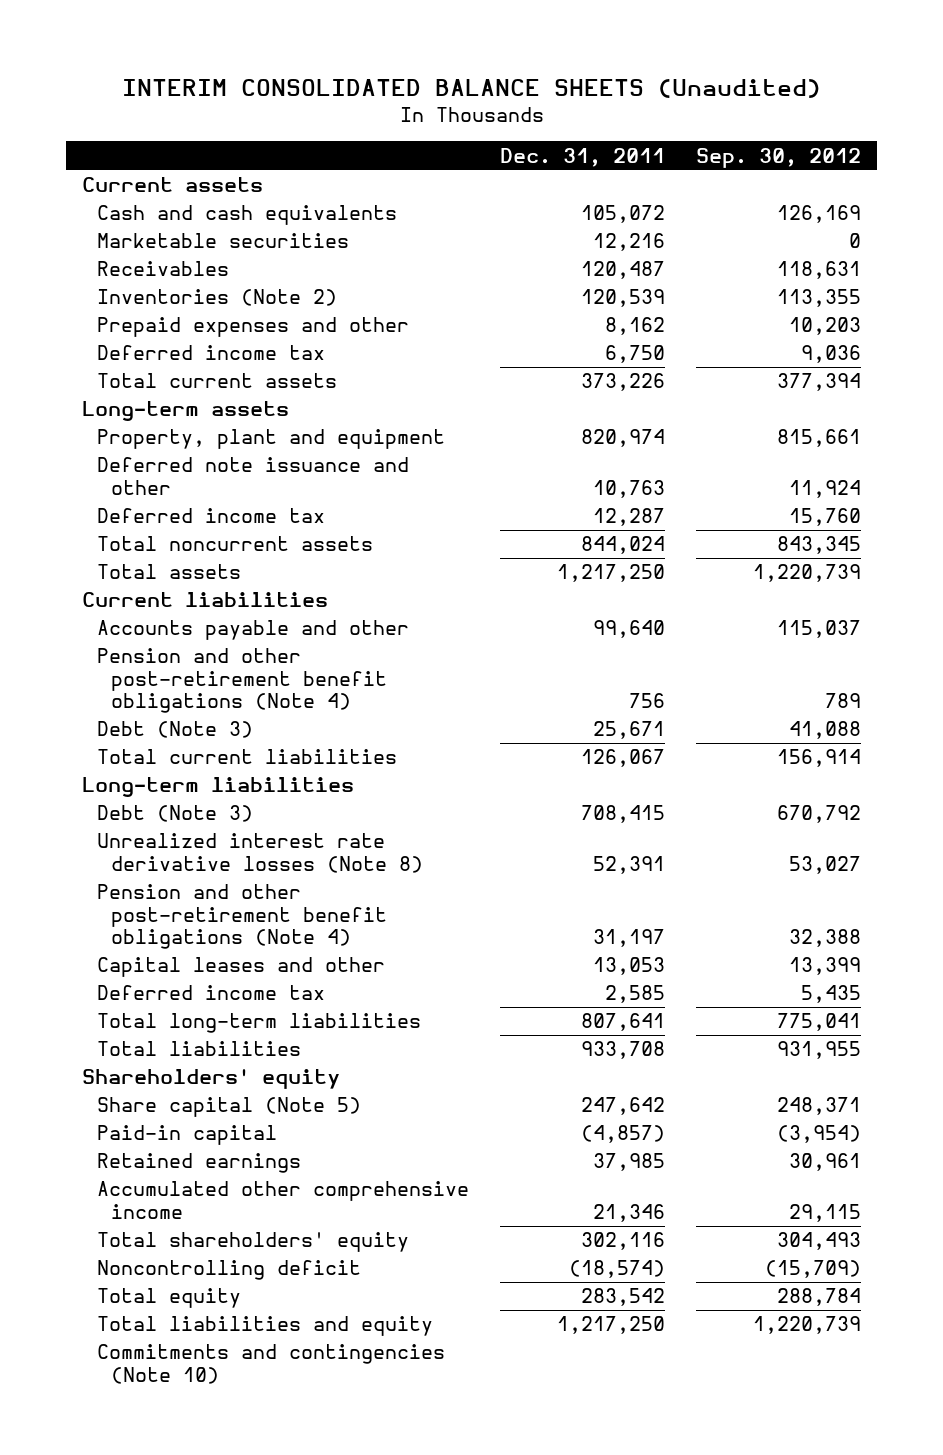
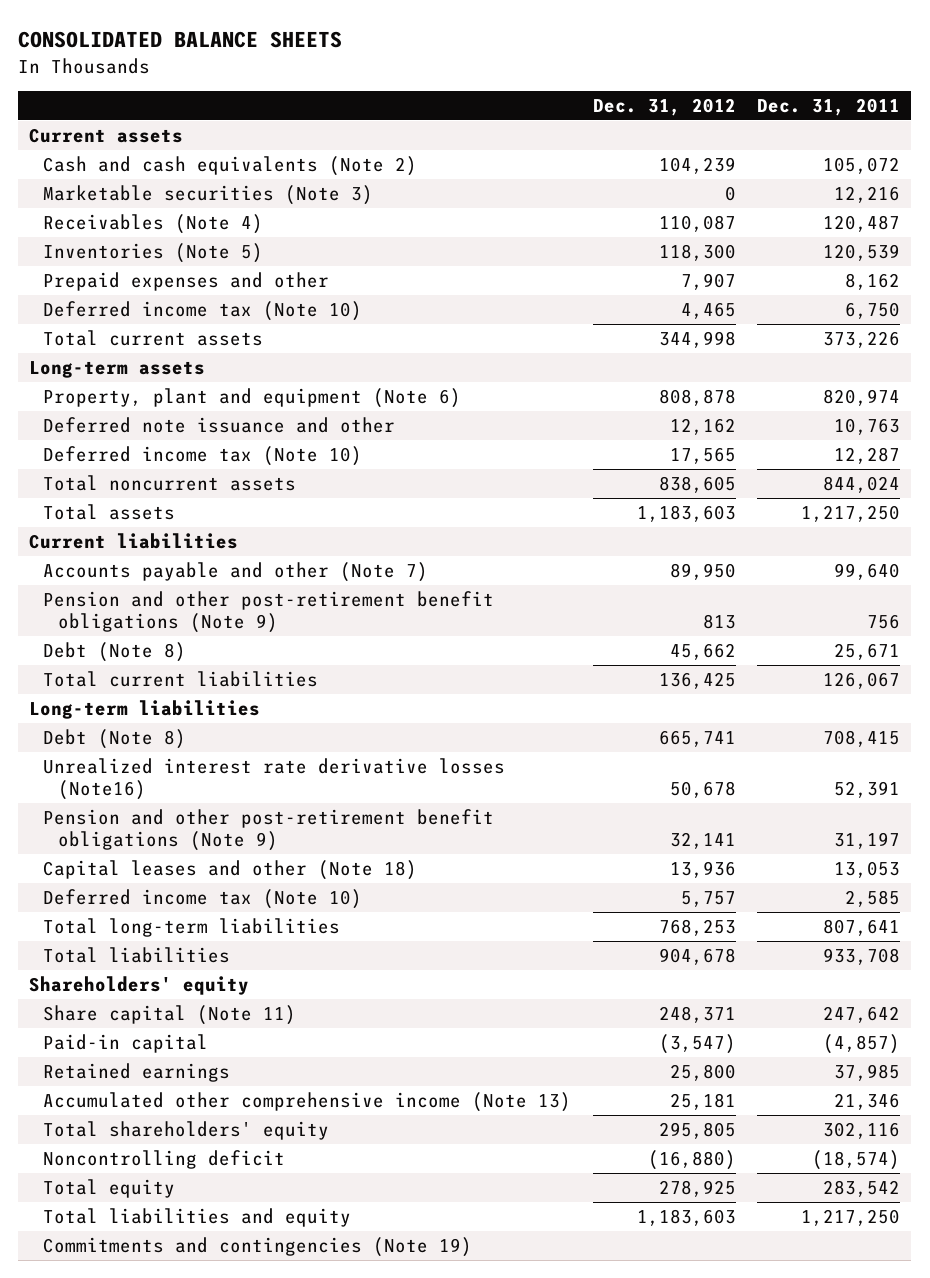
- INTERIM CONSOLIDATED BALANCE SHEETS (Unaudited)
+ CONSOLIDATED BALANCE SHEETS
- | Dec. 31, 2011 | Sep. 30, 2012
+ | Dec. 31, 2012 | Dec. 31, 2011
- Cash and cash equivalents | 105,072 | 126,169
- Marketable securities | 12,216 | 0
- Receivables | 120,487 | 118,631
- Inventories (Note 2) | 120,539 | 113,355
+ Cash and cash equivalents (Note 2) | 104,239 | 105,072
+ Marketable securities (Note 3) | 0 | 12,216
+ Receivables (Note 4) | 110,087 | 120,487
+ Inventories (Note 5) | 118,300 | 120,539
- Deferred income tax | 6,750 | 9,036
+ Deferred income tax (Note 10) | 4,465 | 6,750
- Property, plant and equipment | 820,974 | 815,661
+ Property, plant and equipment (Note 6) | 808,878 | 820,974
- Deferred income tax | 12,287 | 15,760
+ Deferred income tax (Note 10) | 17,565 | 12,287
- Accounts payable and other | 99,640 | 115,037
- Pension and other post-retirement benefit obligations (Note 4) | 756 | 789
- Debt (Note 3) | 25,671 | 41,088
+ Accounts payable and other (Note 7) | 89,950 | 99,640
+ Pension and other post-retirement benefit obligations (Note 9) | 813 | 756
+ Debt (Note 8) | 45,662 | 25,671
- Debt (Note 3) | 708,415 | 670,792
- Unrealized interest rate derivative losses (Note 8) | 52,391 | 53,027
- Pension and other post-retirement benefit obligations (Note 4) | 31,197 | 32,388
- Capital leases and other | 13,053 | 13,399
- Deferred income tax | 2,585 | 5,435
+ Debt (Note 8) | 665,741 | 708,415
+ Unrealized interest rate derivative losses (Note16) | 50,678 | 52,391
+ Pension and other post-retirement benefit obligations (Note 9) | 32,141 | 31,197
+ Capital leases and other (Note 18) | 13,936 | 13,053
+ Deferred income tax (Note 10) | 5,757 | 2,585
- Share capital (Note 5) | 247,642 | 248,371
+ Share capital (Note 11) | 248,371 | 247,642
- Accumulated other comprehensive income | 21,346 | 29,115
+ Accumulated other comprehensive income (Note 13) | 25,181 | 21,346
- Commitments and contingencies (Note 10)
+ Commitments and contingencies (Note 19)

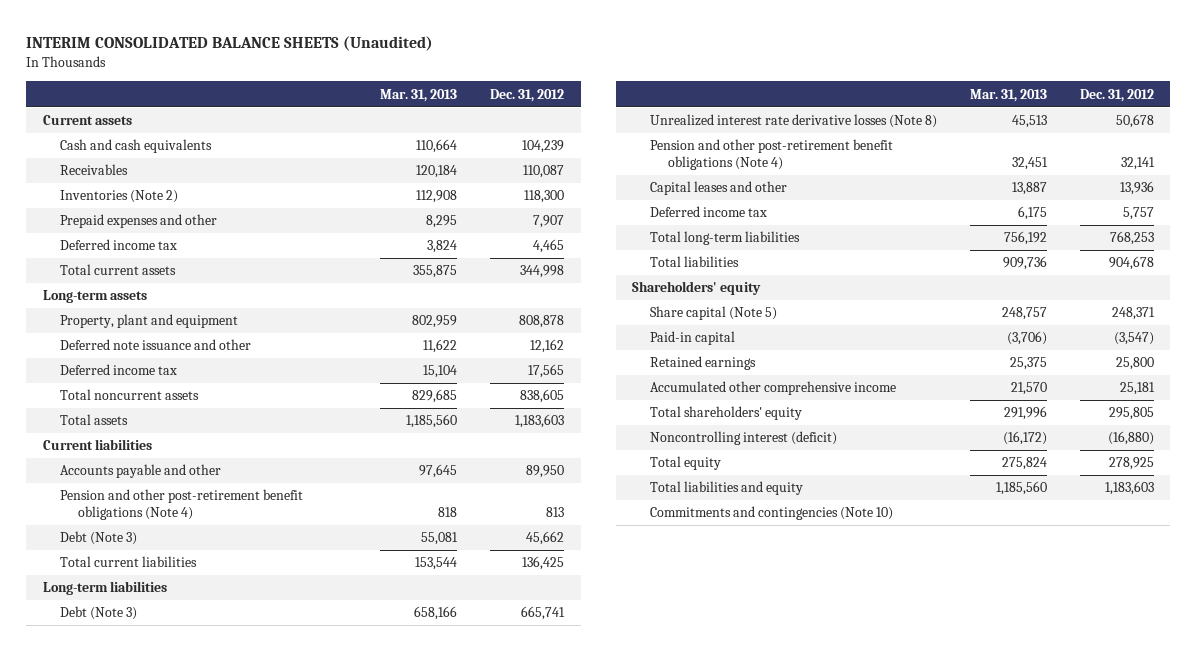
- CONSOLIDATED BALANCE SHEETS
+ INTERIM CONSOLIDATED BALANCE SHEETS (Unaudited)
- | Dec. 31, 2012 | Dec. 31, 2011
+ | Mar. 31, 2013 | Dec. 31, 2012
- Cash and cash equivalents (Note 2) | 104,239 | 105,072
- Marketable securities (Note 3) | 0 | 12,216
- Receivables (Note 4) | 110,087 | 120,487
- Inventories (Note 5) | 118,300 | 120,539
+ Cash and cash equivalents | 110,664 | 104,239
+ Receivables | 120,184 | 110,087
+ Inventories (Note 2) | 112,908 | 118,300
- Deferred income tax (Note 10) | 4,465 | 6,750
+ Deferred income tax | 3,824 | 4,465
- Property, plant and equipment (Note 6) | 808,878 | 820,974
+ Property, plant and equipment | 802,959 | 808,878
- Deferred income tax (Note 10) | 17,565 | 12,287
+ Deferred income tax | 15,104 | 17,565
- Accounts payable and other (Note 7) | 89,950 | 99,640
- Pension and other post-retirement benefit obligations (Note 9) | 813 | 756
- Debt (Note 8) | 45,662 | 25,671
+ Accounts payable and other | 97,645 | 89,950
+ Pension and other post-retirement benefit obligations (Note 4) | 818 | 813
+ Debt (Note 3) | 55,081 | 45,662
- Debt (Note 8) | 665,741 | 708,415
- Unrealized interest rate derivative losses (Note16) | 50,678 | 52,391
- Pension and other post-retirement benefit obligations (Note 9) | 32,141 | 31,197
- Capital leases and other (Note 18) | 13,936 | 13,053
- Deferred income tax (Note 10) | 5,757 | 2,585
+ Debt (Note 3) | 658,166 | 665,741
+ Unrealized interest rate derivative losses (Note 8) | 45,513 | 50,678
+ Pension and other post-retirement benefit obligations (Note 4) | 32,451 | 32,141
+ Capital leases and other | 13,887 | 13,936
+ Deferred income tax | 6,175 | 5,757
- Share capital (Note 11) | 248,371 | 247,642
+ Share capital (Note 5) | 248,757 | 248,371
- Accumulated other comprehensive income (Note 13) | 25,181 | 21,346
+ Accumulated other comprehensive income | 21,570 | 25,181
- Noncontrolling deficit | (16,880) | (18,574)
+ Noncontrolling interest (deficit) | (16,172) | (16,880)
- Commitments and contingencies (Note 19)
+ Commitments and contingencies (Note 10)

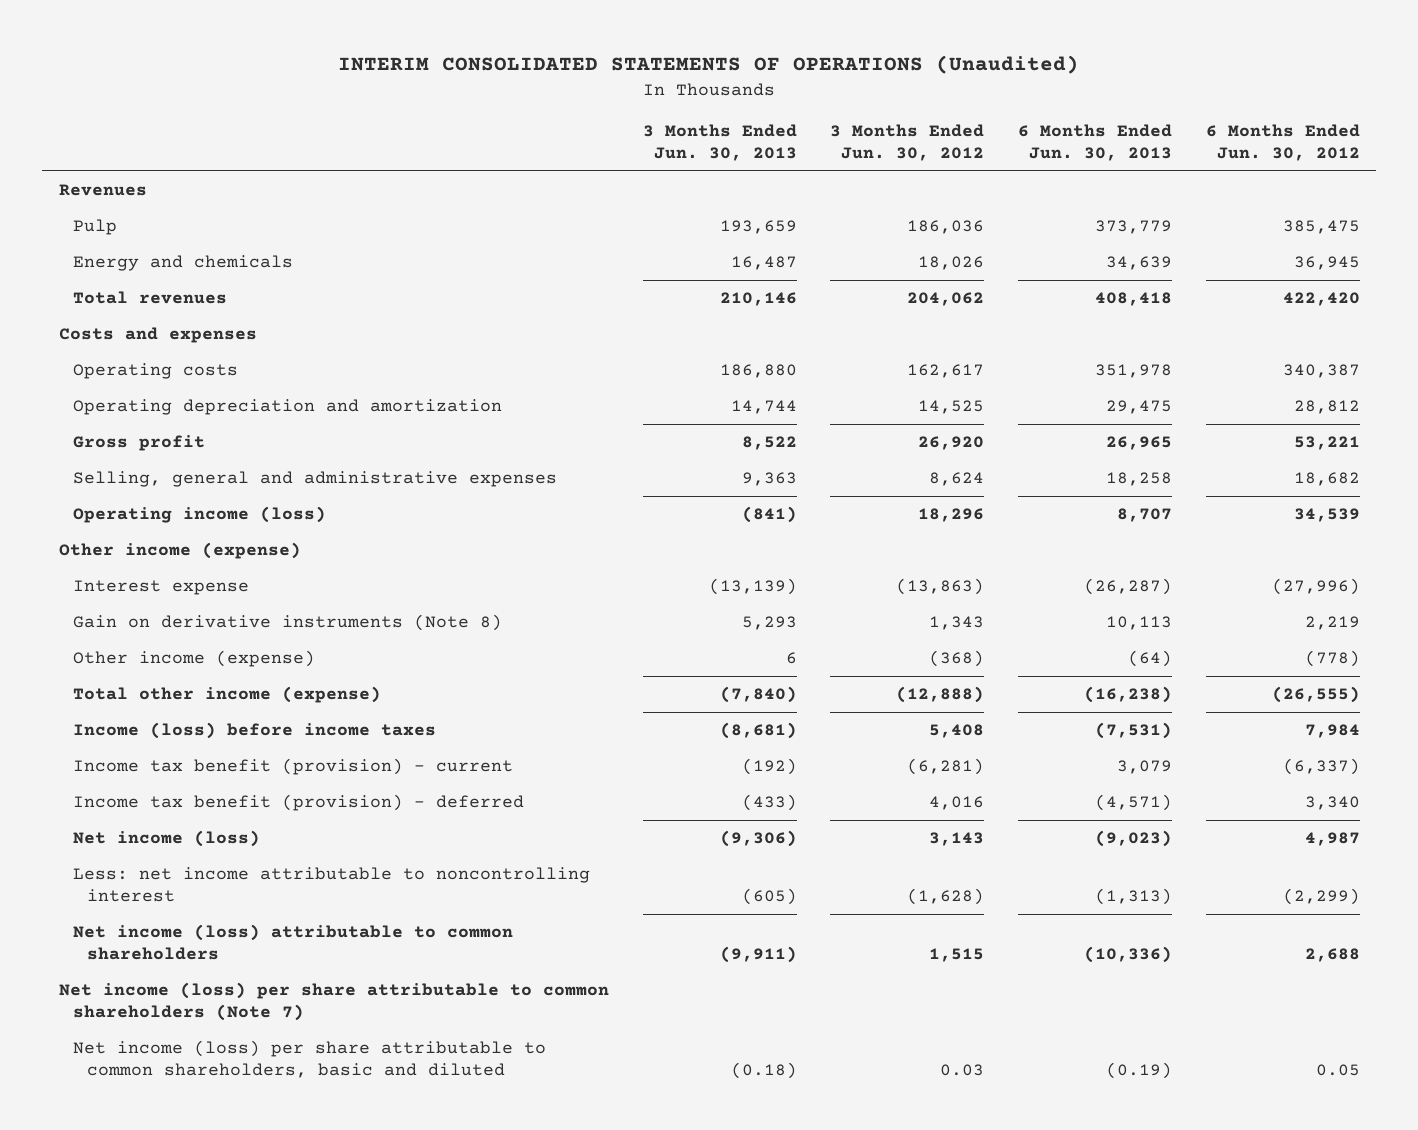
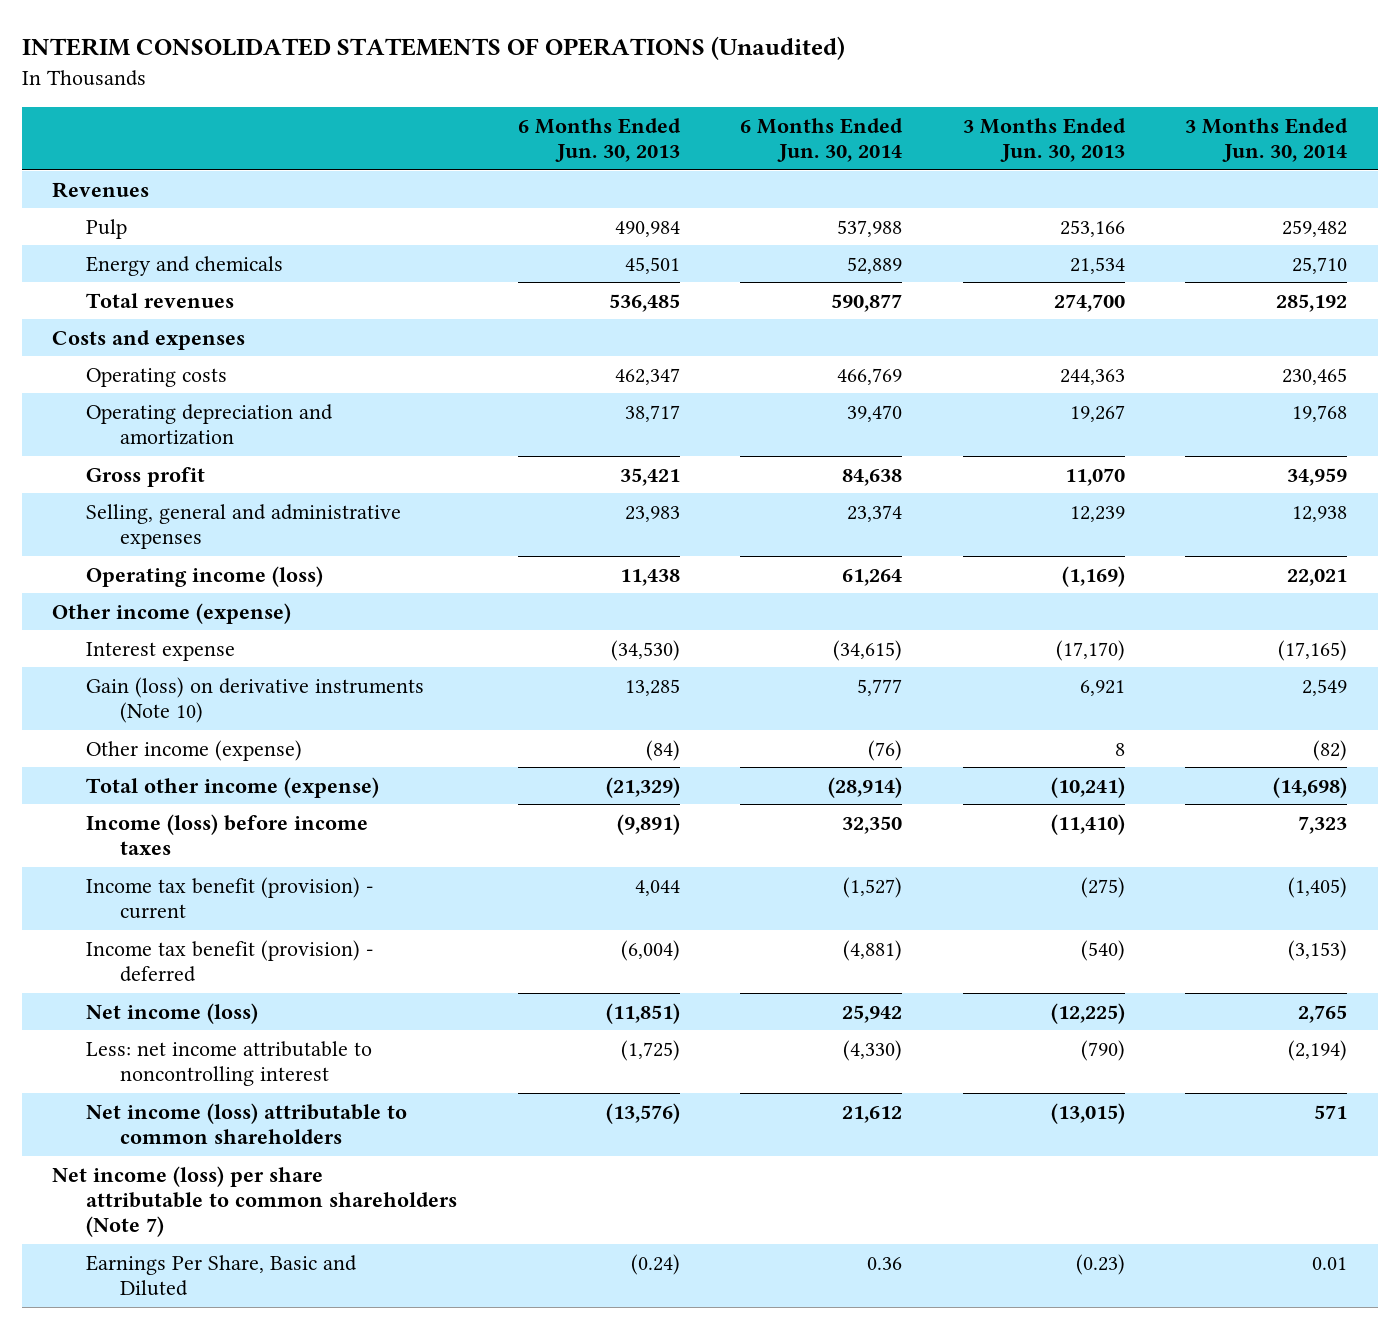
- | 3 Months Ended Jun. 30, 2013 | 3 Months Ended Jun. 30, 2012 | 6 Months Ended Jun. 30, 2013 | 6 Months Ended Jun. 30, 2012
+ | 6 Months Ended Jun. 30, 2013 | 6 Months Ended Jun. 30, 2014 | 3 Months Ended Jun. 30, 2013 | 3 Months Ended Jun. 30, 2014
- Pulp | 193,659 | 186,036 | 373,779 | 385,475
- Energy and chemicals | 16,487 | 18,026 | 34,639 | 36,945
- Total revenues | 210,146 | 204,062 | 408,418 | 422,420
+ Pulp | 490,984 | 537,988 | 253,166 | 259,482
+ Energy and chemicals | 45,501 | 52,889 | 21,534 | 25,710
+ Total revenues | 536,485 | 590,877 | 274,700 | 285,192
- Operating costs | 186,880 | 162,617 | 351,978 | 340,387
- Operating depreciation and amortization | 14,744 | 14,525 | 29,475 | 28,812
- Gross profit | 8,522 | 26,920 | 26,965 | 53,221
- Selling, general and administrative expenses | 9,363 | 8,624 | 18,258 | 18,682
- Operating income (loss) | (841) | 18,296 | 8,707 | 34,539
+ Operating costs | 462,347 | 466,769 | 244,363 | 230,465
+ Operating depreciation and amortization | 38,717 | 39,470 | 19,267 | 19,768
+ Gross profit | 35,421 | 84,638 | 11,070 | 34,959
+ Selling, general and administrative expenses | 23,983 | 23,374 | 12,239 | 12,938
+ Operating income (loss) | 11,438 | 61,264 | (1,169) | 22,021
- Interest expense | (13,139) | (13,863) | (26,287) | (27,996)
- Gain on derivative instruments (Note 8) | 5,293 | 1,343 | 10,113 | 2,219
- Other income (expense) | 6 | (368) | (64) | (778)
- Total other income (expense) | (7,840) | (12,888) | (16,238) | (26,555)
- Income (loss) before income taxes | (8,681) | 5,408 | (7,531) | 7,984
- Income tax benefit (provision) - current | (192) | (6,281) | 3,079 | (6,337)
- Income tax benefit (provision) - deferred | (433) | 4,016 | (4,571) | 3,340
- Net income (loss) | (9,306) | 3,143 | (9,023) | 4,987
- Less: net income attributable to noncontrolling interest | (605) | (1,628) | (1,313) | (2,299)
- Net income (loss) attributable to common shareholders | (9,911) | 1,515 | (10,336) | 2,688
+ Interest expense | (34,530) | (34,615) | (17,170) | (17,165)
+ Gain (loss) on derivative instruments (Note 10) | 13,285 | 5,777 | 6,921 | 2,549
+ Other income (expense) | (84) | (76) | 8 | (82)
+ Total other income (expense) | (21,329) | (28,914) | (10,241) | (14,698)
+ Income (loss) before income taxes | (9,891) | 32,350 | (11,410) | 7,323
+ Income tax benefit (provision) - current | 4,044 | (1,527) | (275) | (1,405)
+ Income tax benefit (provision) - deferred | (6,004) | (4,881) | (540) | (3,153)
+ Net income (loss) | (11,851) | 25,942 | (12,225) | 2,765
+ Less: net income attributable to noncontrolling interest | (1,725) | (4,330) | (790) | (2,194)
+ Net income (loss) attributable to common shareholders | (13,576) | 21,612 | (13,015) | 571
- Net income (loss) per share attributable to common shareholders, basic and diluted | (0.18) | 0.03 | (0.19) | 0.05
+ Earnings Per Share, Basic and Diluted | (0.24) | 0.36 | (0.23) | 0.01

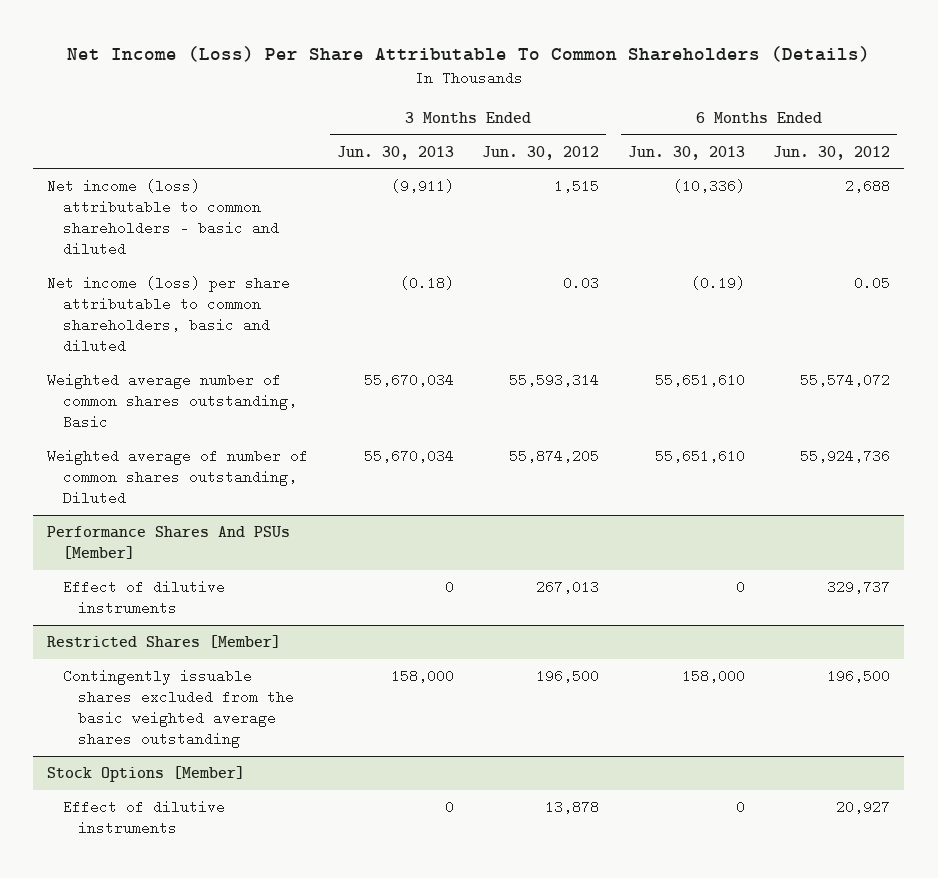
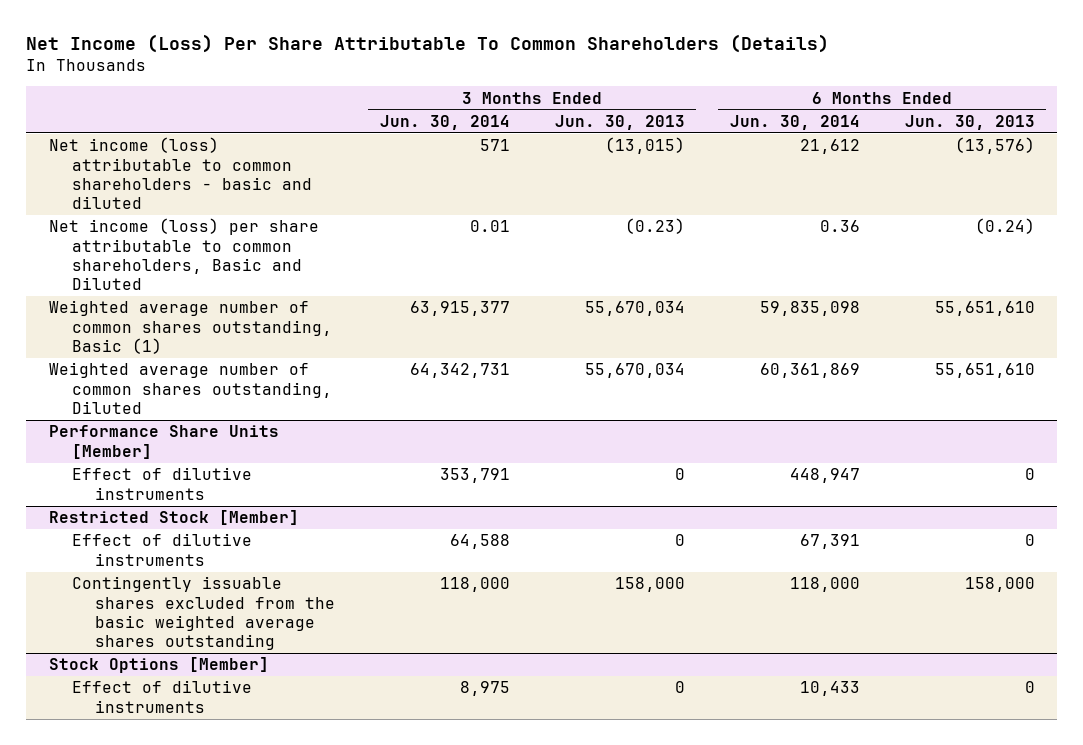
- | 3 Months Ended Jun. 30, 2013 | 3 Months Ended Jun. 30, 2012 | 6 Months Ended Jun. 30, 2013 | 6 Months Ended Jun. 30, 2012
+ | 3 Months Ended Jun. 30, 2014 | 3 Months Ended Jun. 30, 2013 | 6 Months Ended Jun. 30, 2014 | 6 Months Ended Jun. 30, 2013
- Net income (loss) attributable to common shareholders - basic and diluted | (9,911) | 1,515 | (10,336) | 2,688
- Net income (loss) per share attributable to common shareholders, basic and diluted | (0.18) | 0.03 | (0.19) | 0.05
- Weighted average number of common shares outstanding, Basic | 55,670,034 | 55,593,314 | 55,651,610 | 55,574,072
- Weighted average of number of common shares outstanding, Diluted | 55,670,034 | 55,874,205 | 55,651,610 | 55,924,736
- Performance Shares And PSUs [Member]
+ Net income (loss) attributable to common shareholders - basic and diluted | 571 | (13,015) | 21,612 | (13,576)
+ Net income (loss) per share attributable to common shareholders, Basic and Diluted | 0.01 | (0.23) | 0.36 | (0.24)
+ Weighted average number of common shares outstanding, Basic (1) | 63,915,377 | 55,670,034 | 59,835,098 | 55,651,610
+ Weighted average number of common shares outstanding, Diluted | 64,342,731 | 55,670,034 | 60,361,869 | 55,651,610
+ Performance Share Units [Member]
- Restricted Shares [Member]
+ Restricted Stock [Member]
+ Effect of dilutive instruments | 64,588 | 0 | 67,391 | 0

